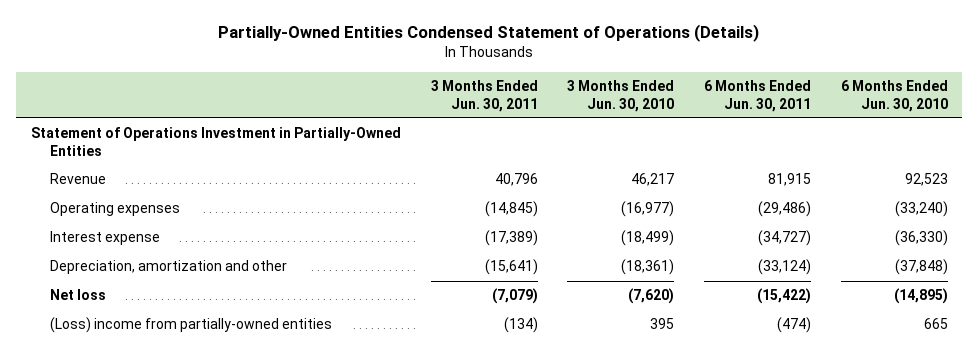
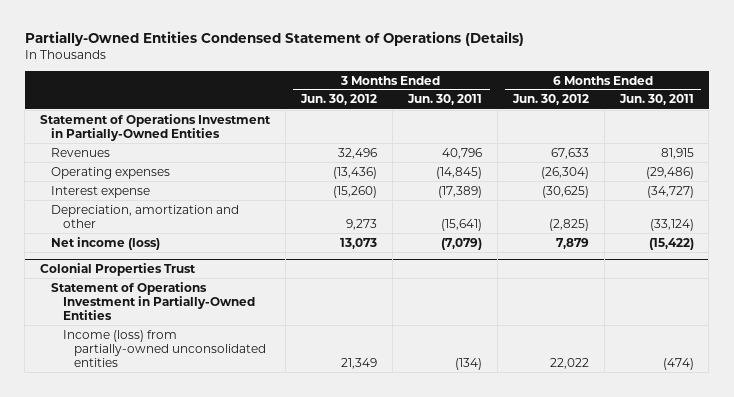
- | 3 Months Ended Jun. 30, 2011 | 3 Months Ended Jun. 30, 2010 | 6 Months Ended Jun. 30, 2011 | 6 Months Ended Jun. 30, 2010
+ | 3 Months Ended Jun. 30, 2012 | 3 Months Ended Jun. 30, 2011 | 6 Months Ended Jun. 30, 2012 | 6 Months Ended Jun. 30, 2011
- Revenue | 40,796 | 46,217 | 81,915 | 92,523
+ Revenues | 32,496 | 40,796 | 67,633 | 81,915
- Net loss | (7,079) | (7,620) | (15,422) | (14,895)
- (Loss) income from partially-owned entities | (134) | 395 | (474) | 665
+ Net income (loss) | 13,073 | (7,079) | 7,879 | (15,422)
+ Colonial Properties Trust
+ Statement of Operations Investment in Partially-Owned Entities
+ Income (loss) from partially-owned unconsolidated entities | 21,349 | (134) | 22,022 | (474)

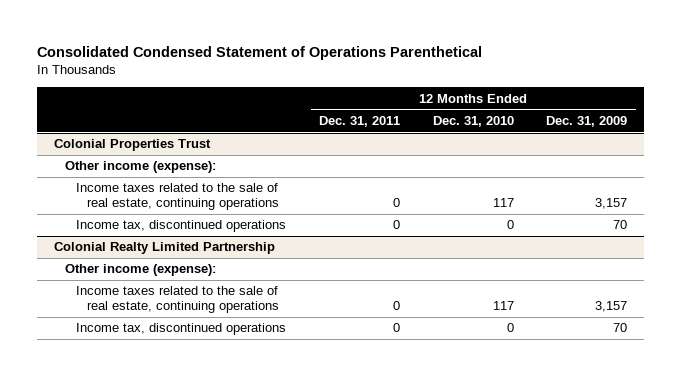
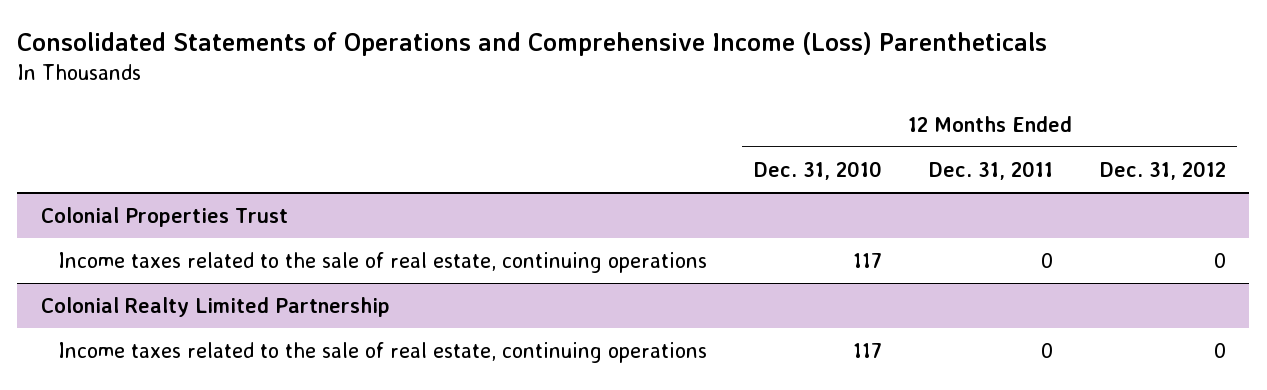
- Consolidated Condensed Statement of Operations Parenthetical
+ Consolidated Statements of Operations and Comprehensive Income (Loss) Parentheticals
- | 12 Months Ended Dec. 31, 2011 | 12 Months Ended Dec. 31, 2010 | 12 Months Ended Dec. 31, 2009
+ | 12 Months Ended Dec. 31, 2010 | 12 Months Ended Dec. 31, 2011 | 12 Months Ended Dec. 31, 2012
@ Colonial Properties Trust
- Other income (expense):
- Income tax, discontinued operations | 0 | 0 | 70
@ Colonial Realty Limited Partnership
- Other income (expense):
- Income tax, discontinued operations | 0 | 0 | 70

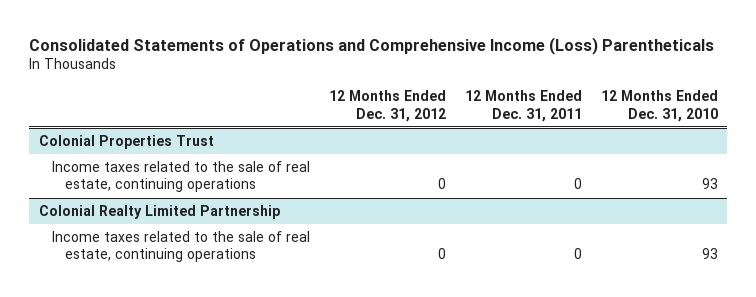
- | 12 Months Ended Dec. 31, 2010 | 12 Months Ended Dec. 31, 2011 | 12 Months Ended Dec. 31, 2012
+ | 12 Months Ended Dec. 31, 2012 | 12 Months Ended Dec. 31, 2011 | 12 Months Ended Dec. 31, 2010
@ Colonial Properties Trust
- Income taxes related to the sale of real estate, continuing operations | 117 | 0 | 0
+ Income taxes related to the sale of real estate, continuing operations | 0 | 0 | 93
@ Colonial Realty Limited Partnership
- Income taxes related to the sale of real estate, continuing operations | 117 | 0 | 0
+ Income taxes related to the sale of real estate, continuing operations | 0 | 0 | 93

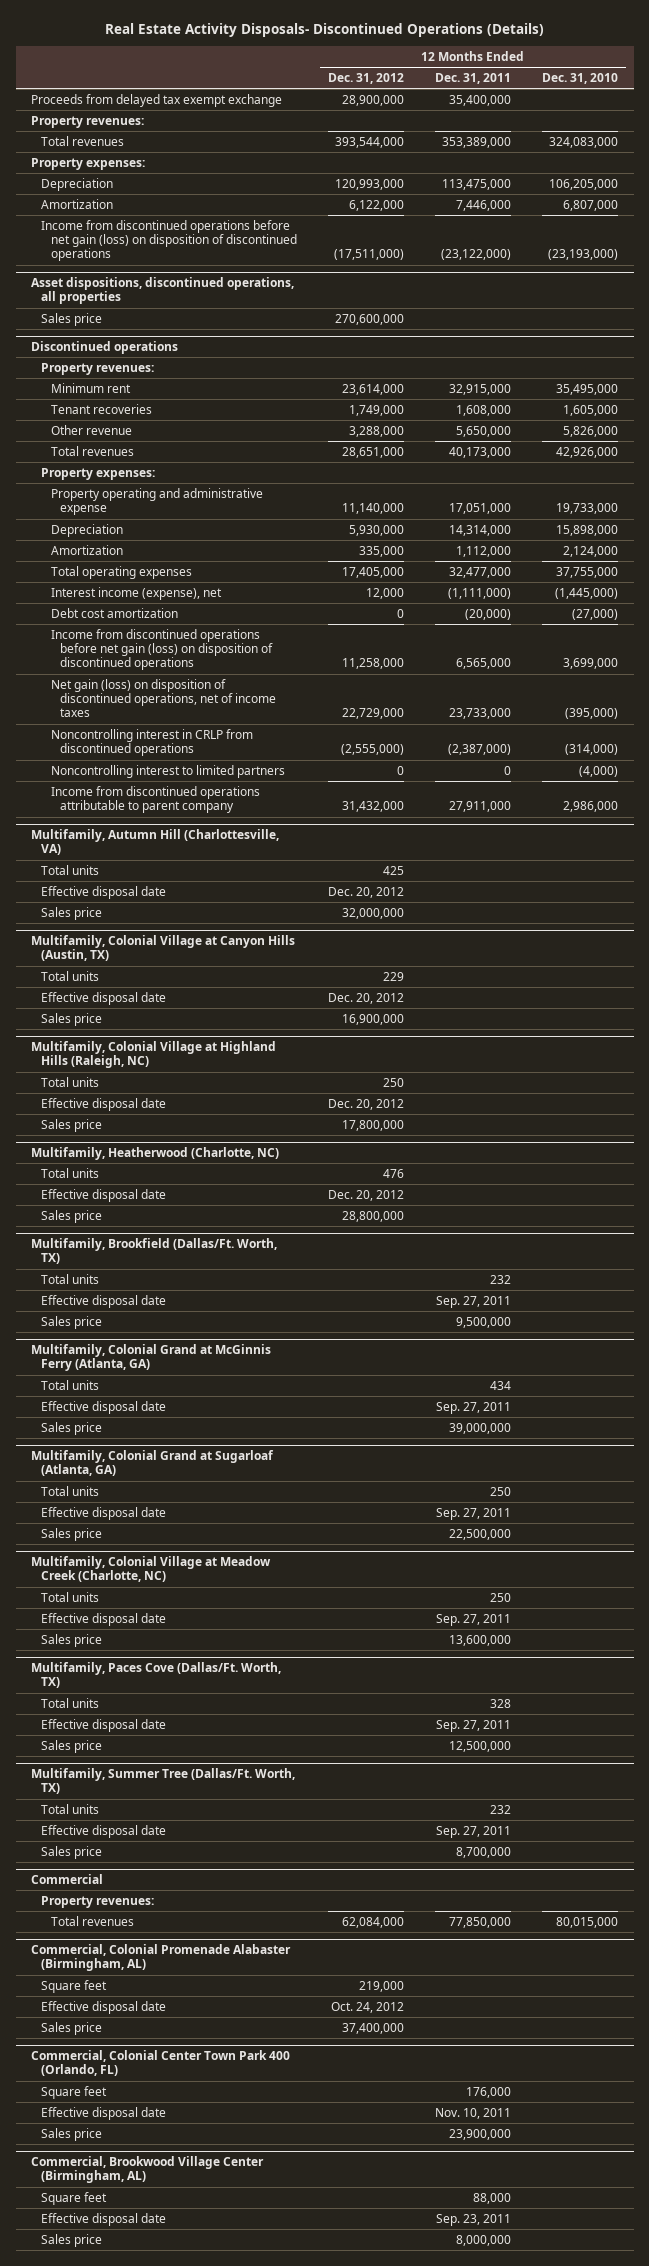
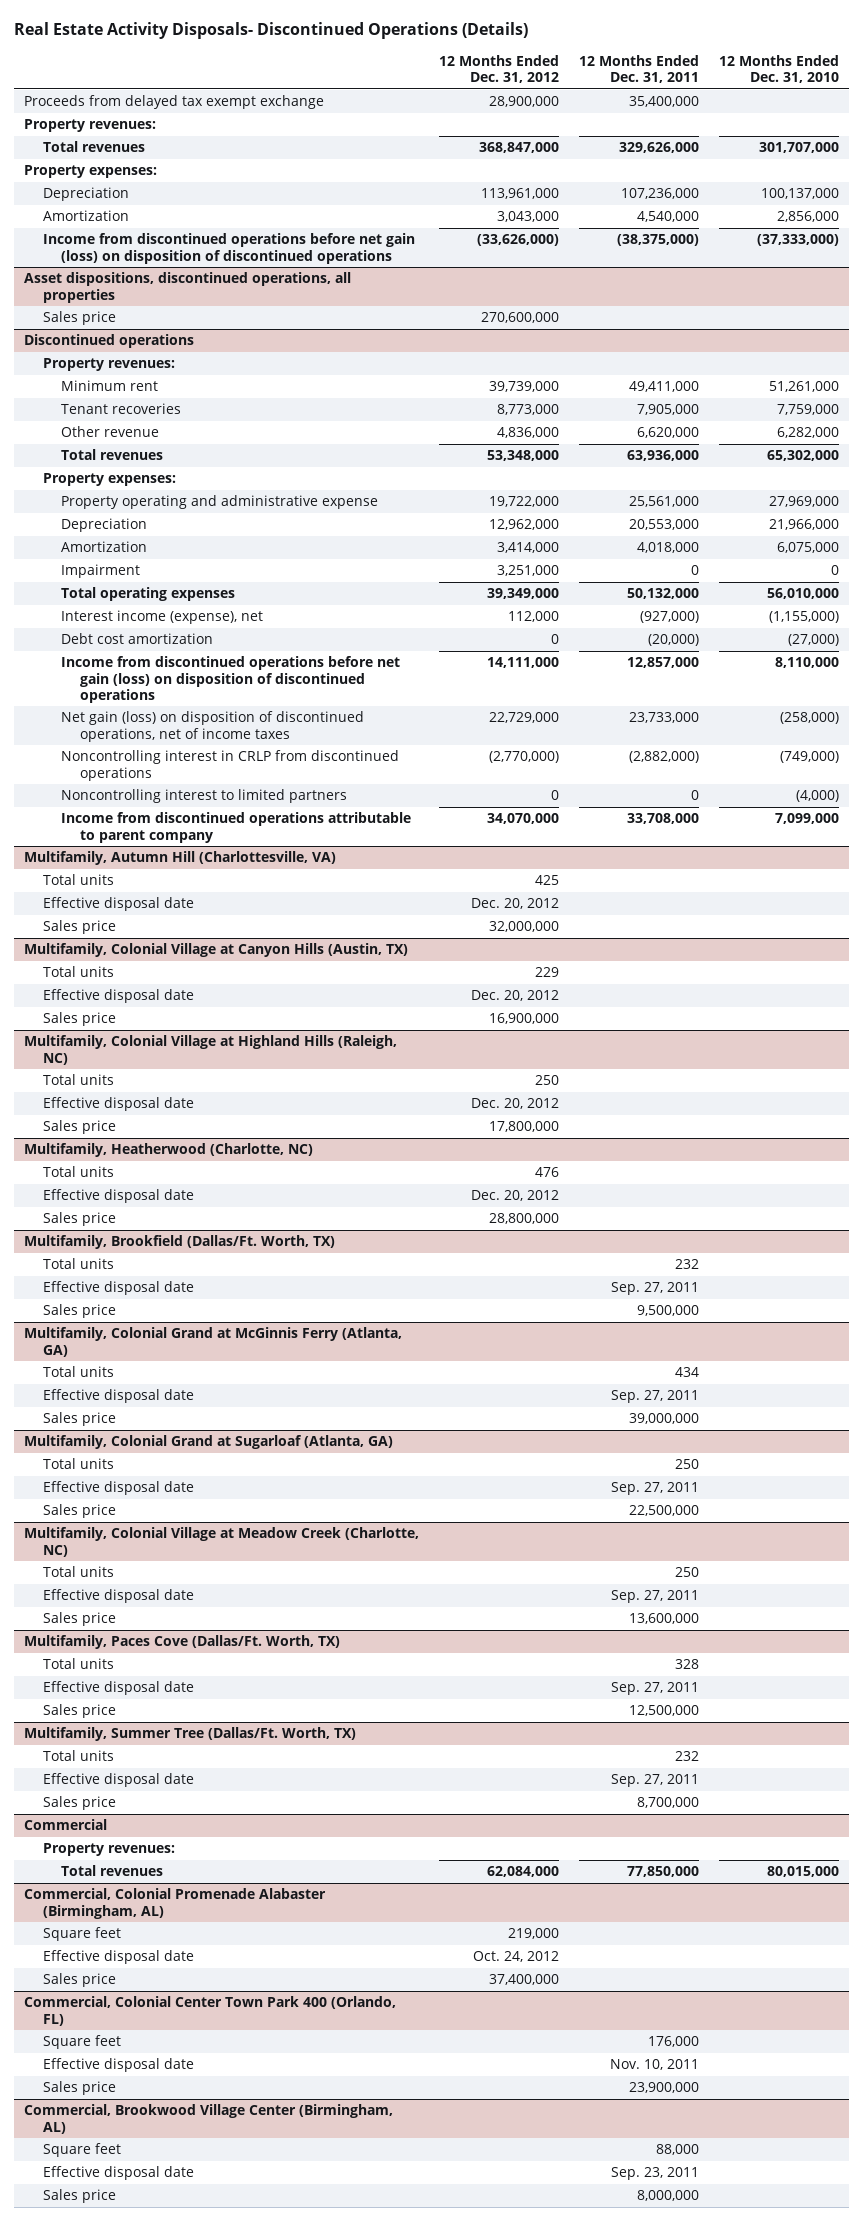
- Total revenues | 393,544,000 | 353,389,000 | 324,083,000
+ Total revenues | 368,847,000 | 329,626,000 | 301,707,000
- Depreciation | 120,993,000 | 113,475,000 | 106,205,000
- Amortization | 6,122,000 | 7,446,000 | 6,807,000
- Income from discontinued operations before net gain (loss) on disposition of discontinued operations | (17,511,000) | (23,122,000) | (23,193,000)
+ Depreciation | 113,961,000 | 107,236,000 | 100,137,000
+ Amortization | 3,043,000 | 4,540,000 | 2,856,000
+ Income from discontinued operations before net gain (loss) on disposition of discontinued operations | (33,626,000) | (38,375,000) | (37,333,000)
@ Discontinued operations
- Minimum rent | 23,614,000 | 32,915,000 | 35,495,000
- Tenant recoveries | 1,749,000 | 1,608,000 | 1,605,000
- Other revenue | 3,288,000 | 5,650,000 | 5,826,000
- Total revenues | 28,651,000 | 40,173,000 | 42,926,000
+ Minimum rent | 39,739,000 | 49,411,000 | 51,261,000
+ Tenant recoveries | 8,773,000 | 7,905,000 | 7,759,000
+ Other revenue | 4,836,000 | 6,620,000 | 6,282,000
+ Total revenues | 53,348,000 | 63,936,000 | 65,302,000
- Property operating and administrative expense | 11,140,000 | 17,051,000 | 19,733,000
- Depreciation | 5,930,000 | 14,314,000 | 15,898,000
- Amortization | 335,000 | 1,112,000 | 2,124,000
- Total operating expenses | 17,405,000 | 32,477,000 | 37,755,000
- Interest income (expense), net | 12,000 | (1,111,000) | (1,445,000)
+ Property operating and administrative expense | 19,722,000 | 25,561,000 | 27,969,000
+ Depreciation | 12,962,000 | 20,553,000 | 21,966,000
+ Amortization | 3,414,000 | 4,018,000 | 6,075,000
+ Impairment | 3,251,000 | 0 | 0
+ Total operating expenses | 39,349,000 | 50,132,000 | 56,010,000
+ Interest income (expense), net | 112,000 | (927,000) | (1,155,000)
- Income from discontinued operations before net gain (loss) on disposition of discontinued operations | 11,258,000 | 6,565,000 | 3,699,000
- Net gain (loss) on disposition of discontinued operations, net of income taxes | 22,729,000 | 23,733,000 | (395,000)
- Noncontrolling interest in CRLP from discontinued operations | (2,555,000) | (2,387,000) | (314,000)
+ Income from discontinued operations before net gain (loss) on disposition of discontinued operations | 14,111,000 | 12,857,000 | 8,110,000
+ Net gain (loss) on disposition of discontinued operations, net of income taxes | 22,729,000 | 23,733,000 | (258,000)
+ Noncontrolling interest in CRLP from discontinued operations | (2,770,000) | (2,882,000) | (749,000)
- Income from discontinued operations attributable to parent company | 31,432,000 | 27,911,000 | 2,986,000
+ Income from discontinued operations attributable to parent company | 34,070,000 | 33,708,000 | 7,099,000

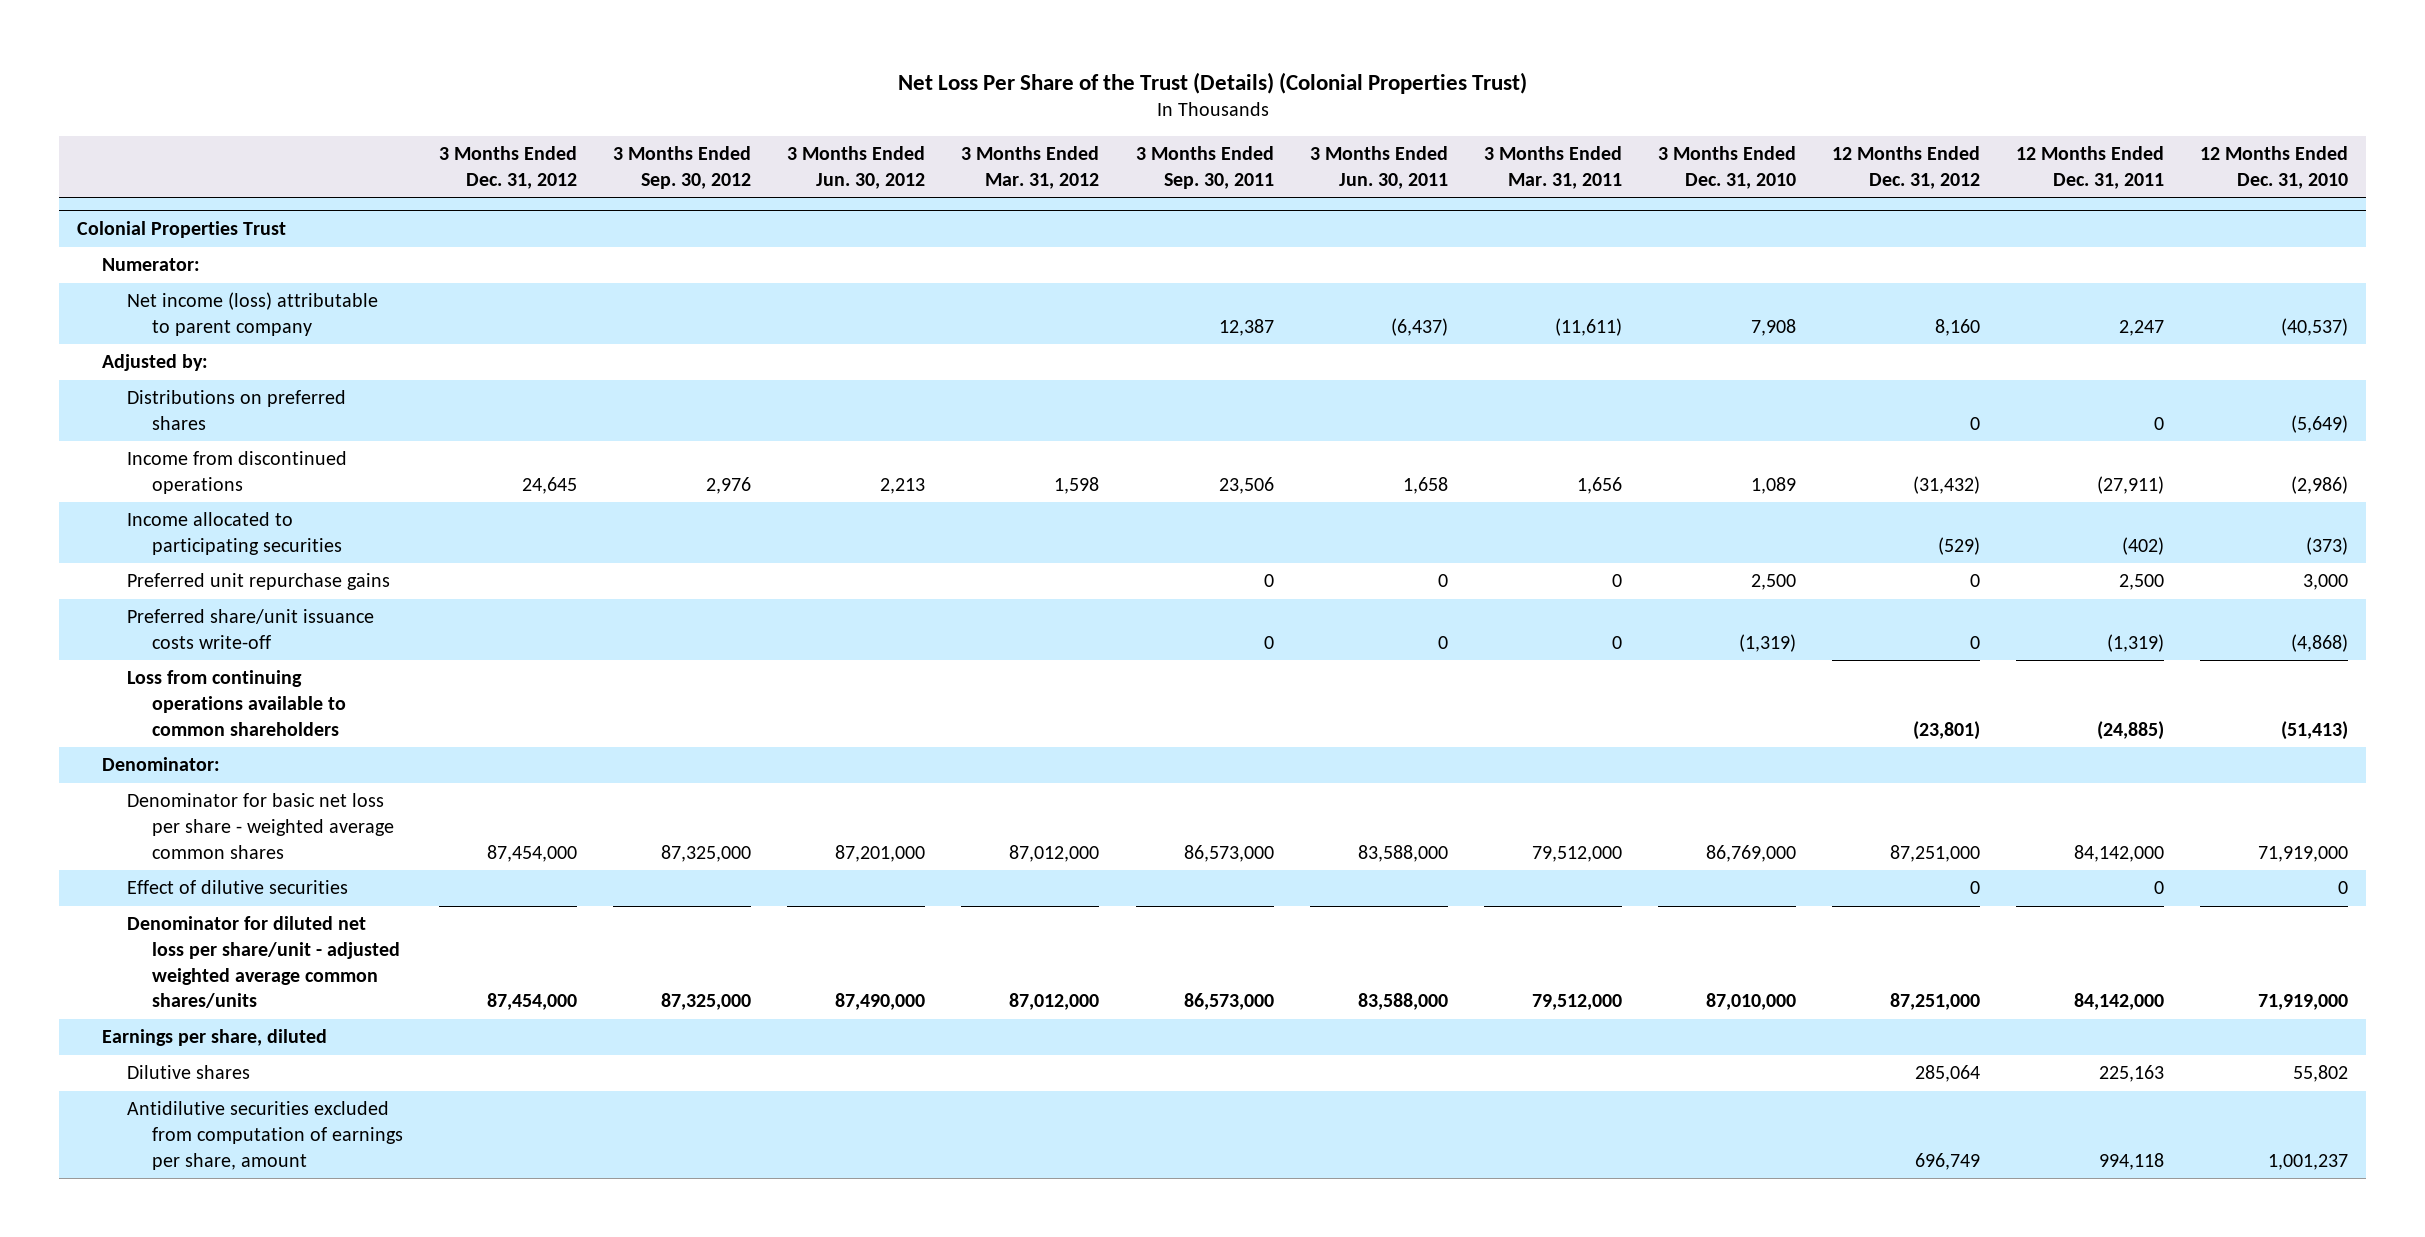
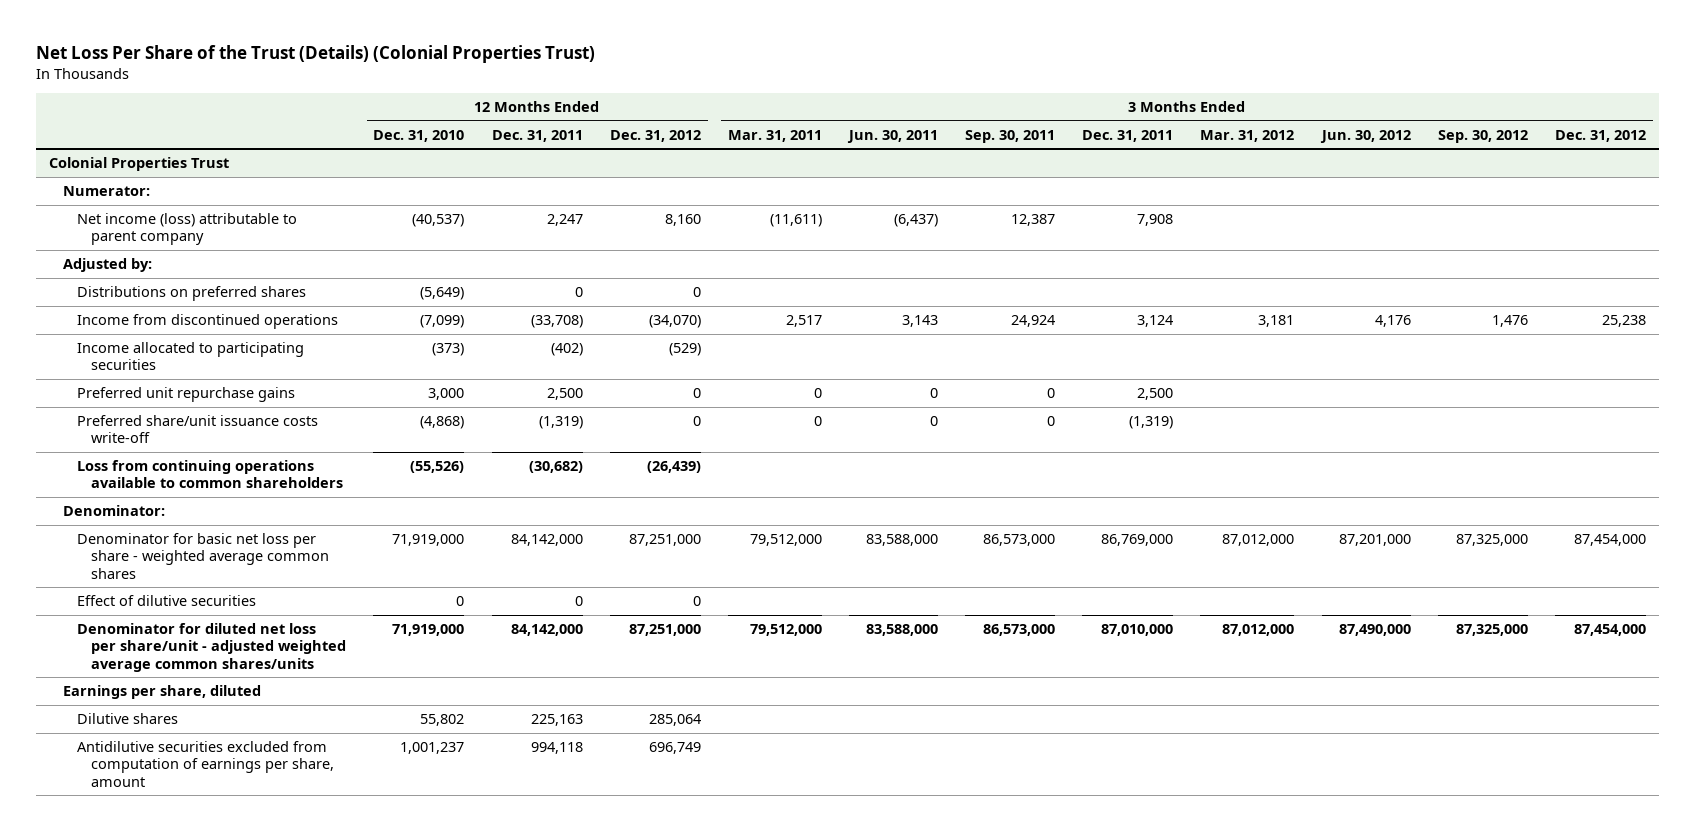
- | 3 Months Ended Dec. 31, 2012 | 3 Months Ended Sep. 30, 2012 | 3 Months Ended Jun. 30, 2012 | 3 Months Ended Mar. 31, 2012 | 3 Months Ended Sep. 30, 2011 | 3 Months Ended Jun. 30, 2011 | 3 Months Ended Mar. 31, 2011 | 3 Months Ended Dec. 31, 2010 | 12 Months Ended Dec. 31, 2012 | 12 Months Ended Dec. 31, 2011 | 12 Months Ended Dec. 31, 2010
+ | 12 Months Ended Dec. 31, 2010 | 12 Months Ended Dec. 31, 2011 | 12 Months Ended Dec. 31, 2012 | 3 Months Ended Mar. 31, 2011 | 3 Months Ended Jun. 30, 2011 | 3 Months Ended Sep. 30, 2011 | 3 Months Ended Dec. 31, 2011 | 3 Months Ended Mar. 31, 2012 | 3 Months Ended Jun. 30, 2012 | 3 Months Ended Sep. 30, 2012 | 3 Months Ended Dec. 31, 2012
@ Colonial Properties Trust
- Income from discontinued operations | 24,645 | 2,976 | 2,213 | 1,598 | 23,506 | 1,658 | 1,656 | 1,089 | (31,432) | (27,911) | (2,986)
+ Income from discontinued operations | (7,099) | (33,708) | (34,070) | 2,517 | 3,143 | 24,924 | 3,124 | 3,181 | 4,176 | 1,476 | 25,238
- Loss from continuing operations available to common shareholders | | | | | | | | | (23,801) | (24,885) | (51,413)
+ Loss from continuing operations available to common shareholders | (55,526) | (30,682) | (26,439) | | | | | | | |

